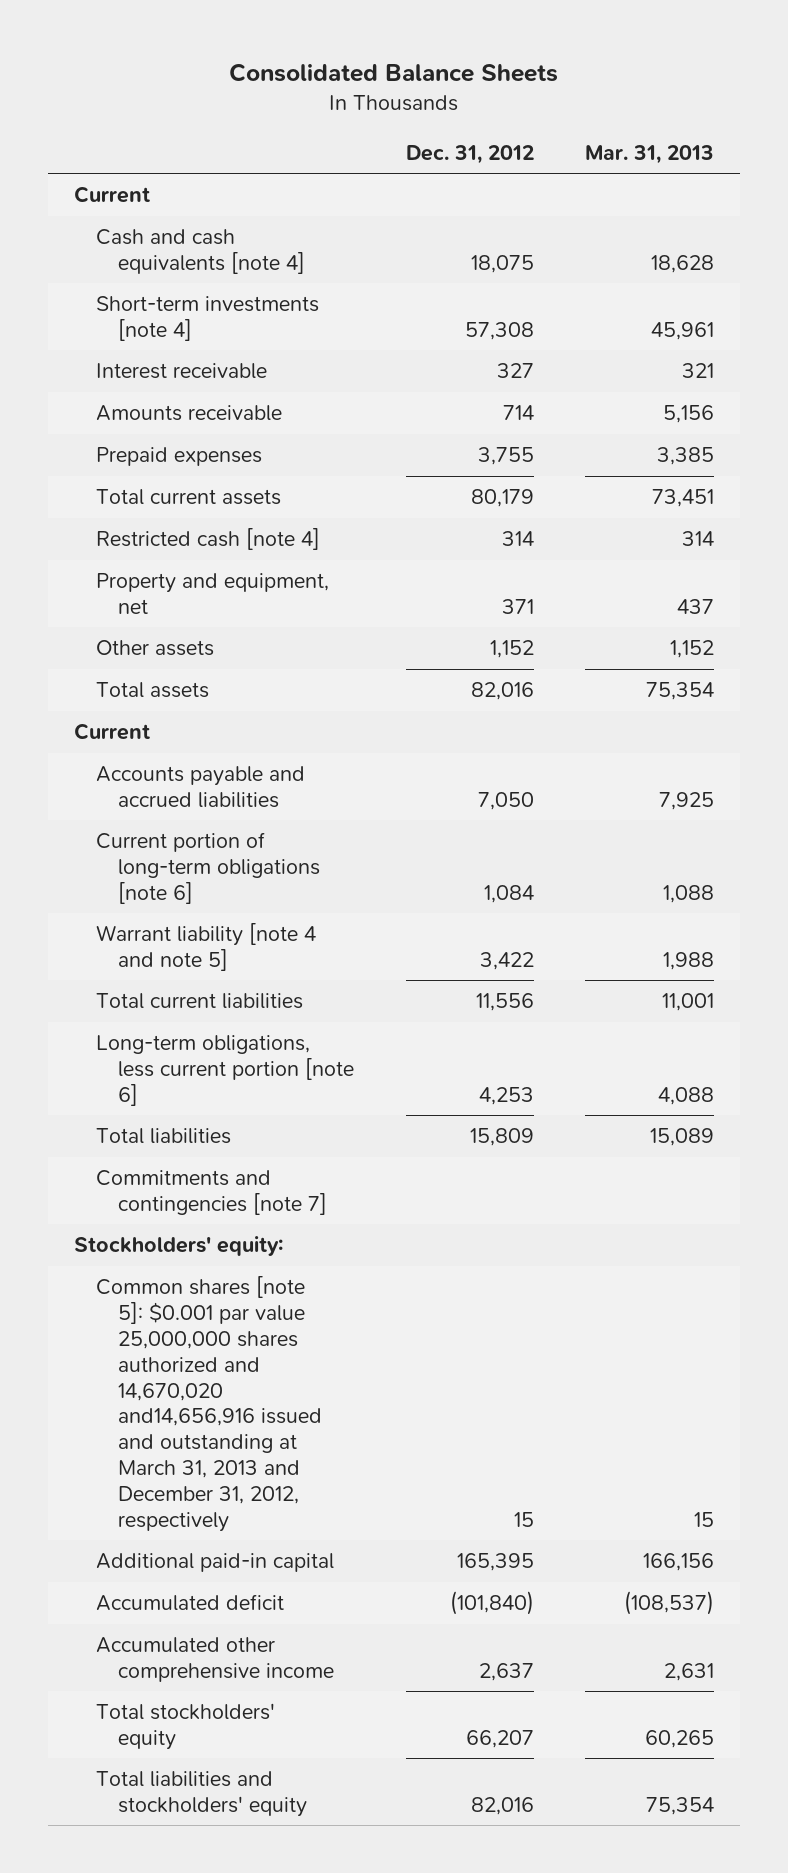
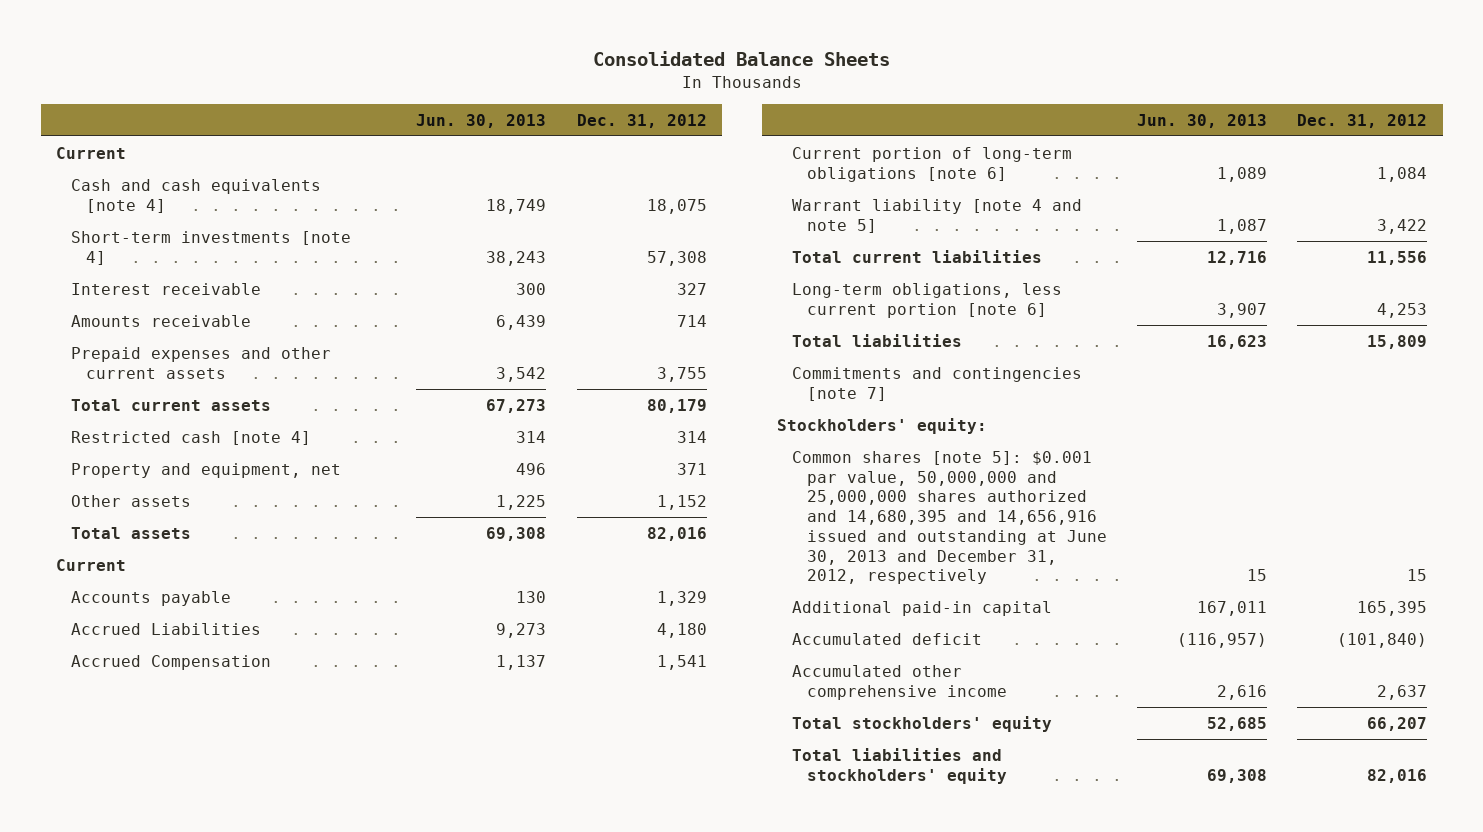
- | Dec. 31, 2012 | Mar. 31, 2013
+ | Jun. 30, 2013 | Dec. 31, 2012
- Prepaid expenses | 3,755 | 3,385
+ Prepaid expenses and other current assets | 3,542 | 3,755
- Accounts payable and accrued liabilities | 7,050 | 7,925
+ Accounts payable | 130 | 1,329
+ Accrued Liabilities | 9,273 | 4,180
+ Accrued Compensation | 1,137 | 1,541
- Common shares [note 5]: $0.001 par value 25,000,000 shares authorized and 14,670,020 and14,656,916 issued and outstanding at March 31, 2013 and December 31, 2012, respectively | 15 | 15
+ Common shares [note 5]: $0.001 par value, 50,000,000 and 25,000,000 shares authorized and 14,680,395 and 14,656,916 issued and outstanding at June 30, 2013 and December 31, 2012, respectively | 15 | 15

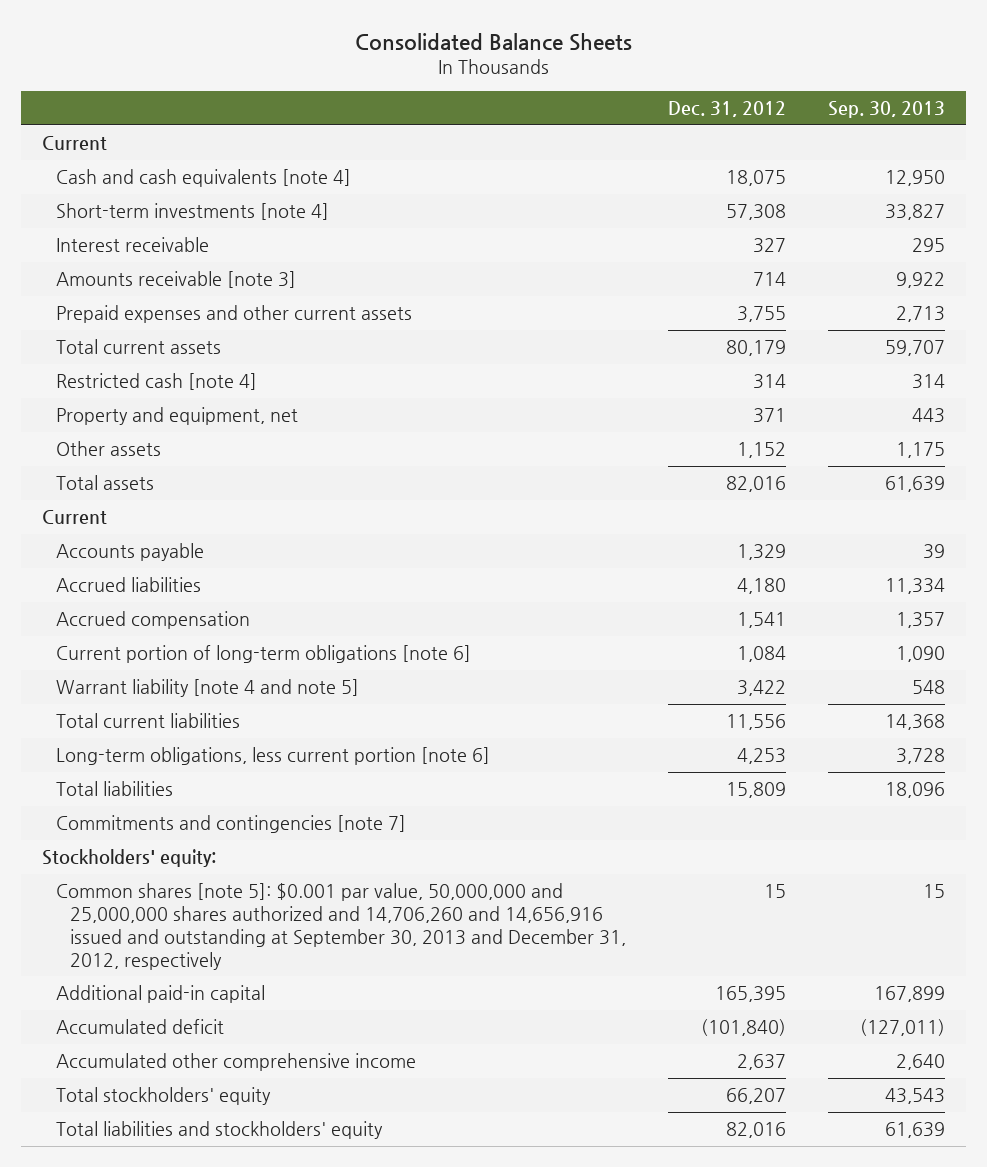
- | Jun. 30, 2013 | Dec. 31, 2012
+ | Dec. 31, 2012 | Sep. 30, 2013
- Amounts receivable | 6,439 | 714
+ Amounts receivable [note 3] | 714 | 9,922
- Accrued Liabilities | 9,273 | 4,180
- Accrued Compensation | 1,137 | 1,541
+ Accrued liabilities | 4,180 | 11,334
+ Accrued compensation | 1,541 | 1,357
- Common shares [note 5]: $0.001 par value, 50,000,000 and 25,000,000 shares authorized and 14,680,395 and 14,656,916 issued and outstanding at June 30, 2013 and December 31, 2012, respectively | 15 | 15
+ Common shares [note 5]: $0.001 par value, 50,000,000 and 25,000,000 shares authorized and 14,706,260 and 14,656,916 issued and outstanding at September 30, 2013 and December 31, 2012, respectively | 15 | 15

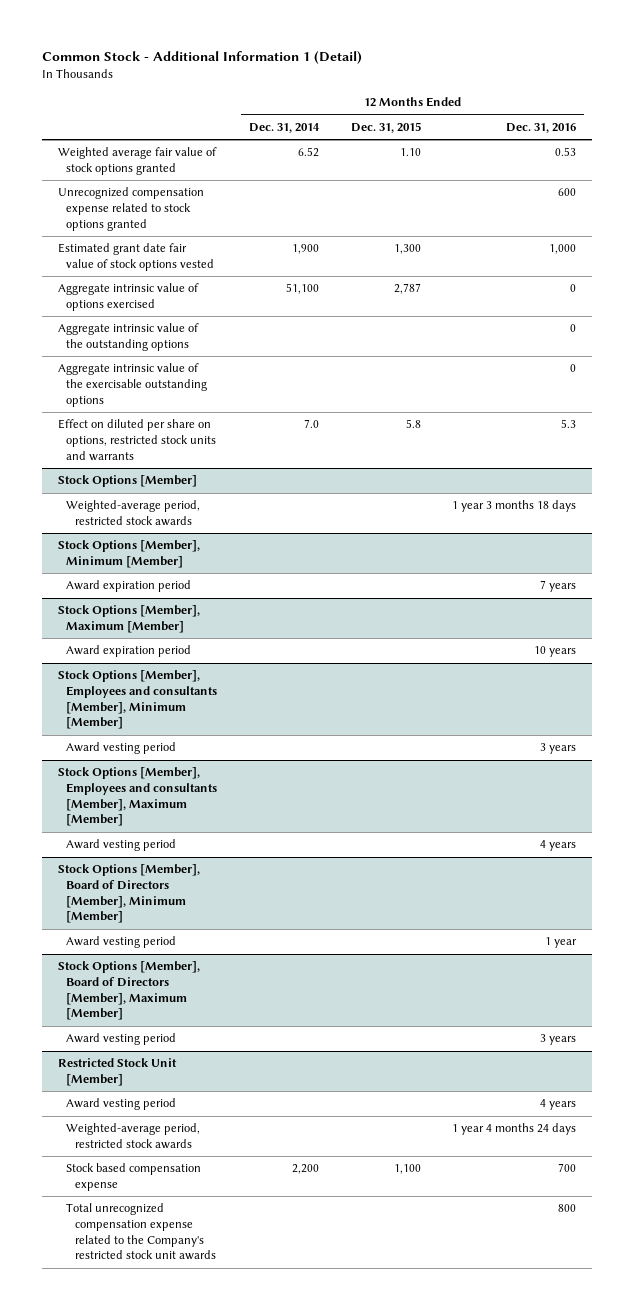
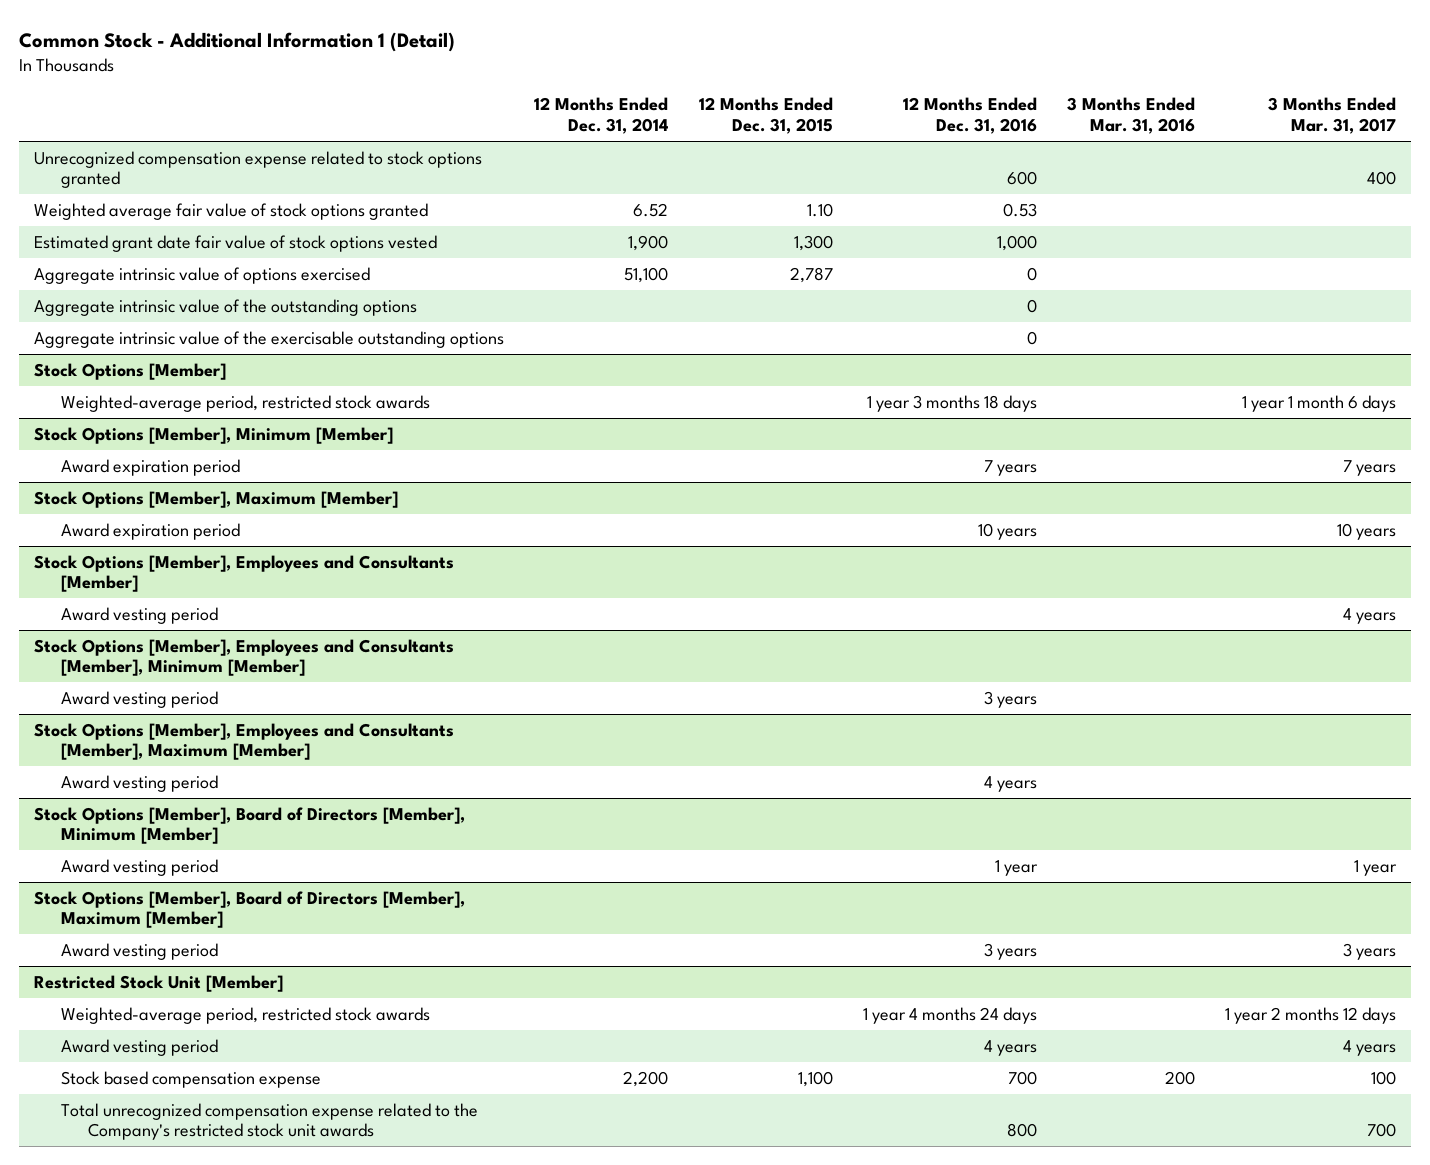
- | 12 Months Ended Dec. 31, 2014 | 12 Months Ended Dec. 31, 2015 | 12 Months Ended Dec. 31, 2016
+ | 12 Months Ended Dec. 31, 2014 | 12 Months Ended Dec. 31, 2015 | 12 Months Ended Dec. 31, 2016 | 3 Months Ended Mar. 31, 2016 | 3 Months Ended Mar. 31, 2017
moved down: Weighted average fair value of stock options granted | 6.52 | 1.10 | 0.53 | |
- Effect on diluted per share on options, restricted stock units and warrants | 7.0 | 5.8 | 5.3
- Stock Options [Member], Employees and consultants [Member], Minimum [Member]
+ Stock Options [Member], Employees and Consultants [Member]
+ Award vesting period | | | | | 4 years
+ Stock Options [Member], Employees and Consultants [Member], Minimum [Member]
- Stock Options [Member], Employees and consultants [Member], Maximum [Member]
+ Stock Options [Member], Employees and Consultants [Member], Maximum [Member]
@ Restricted Stock Unit [Member]
moved down: Award vesting period | | | 4 years | | 4 years

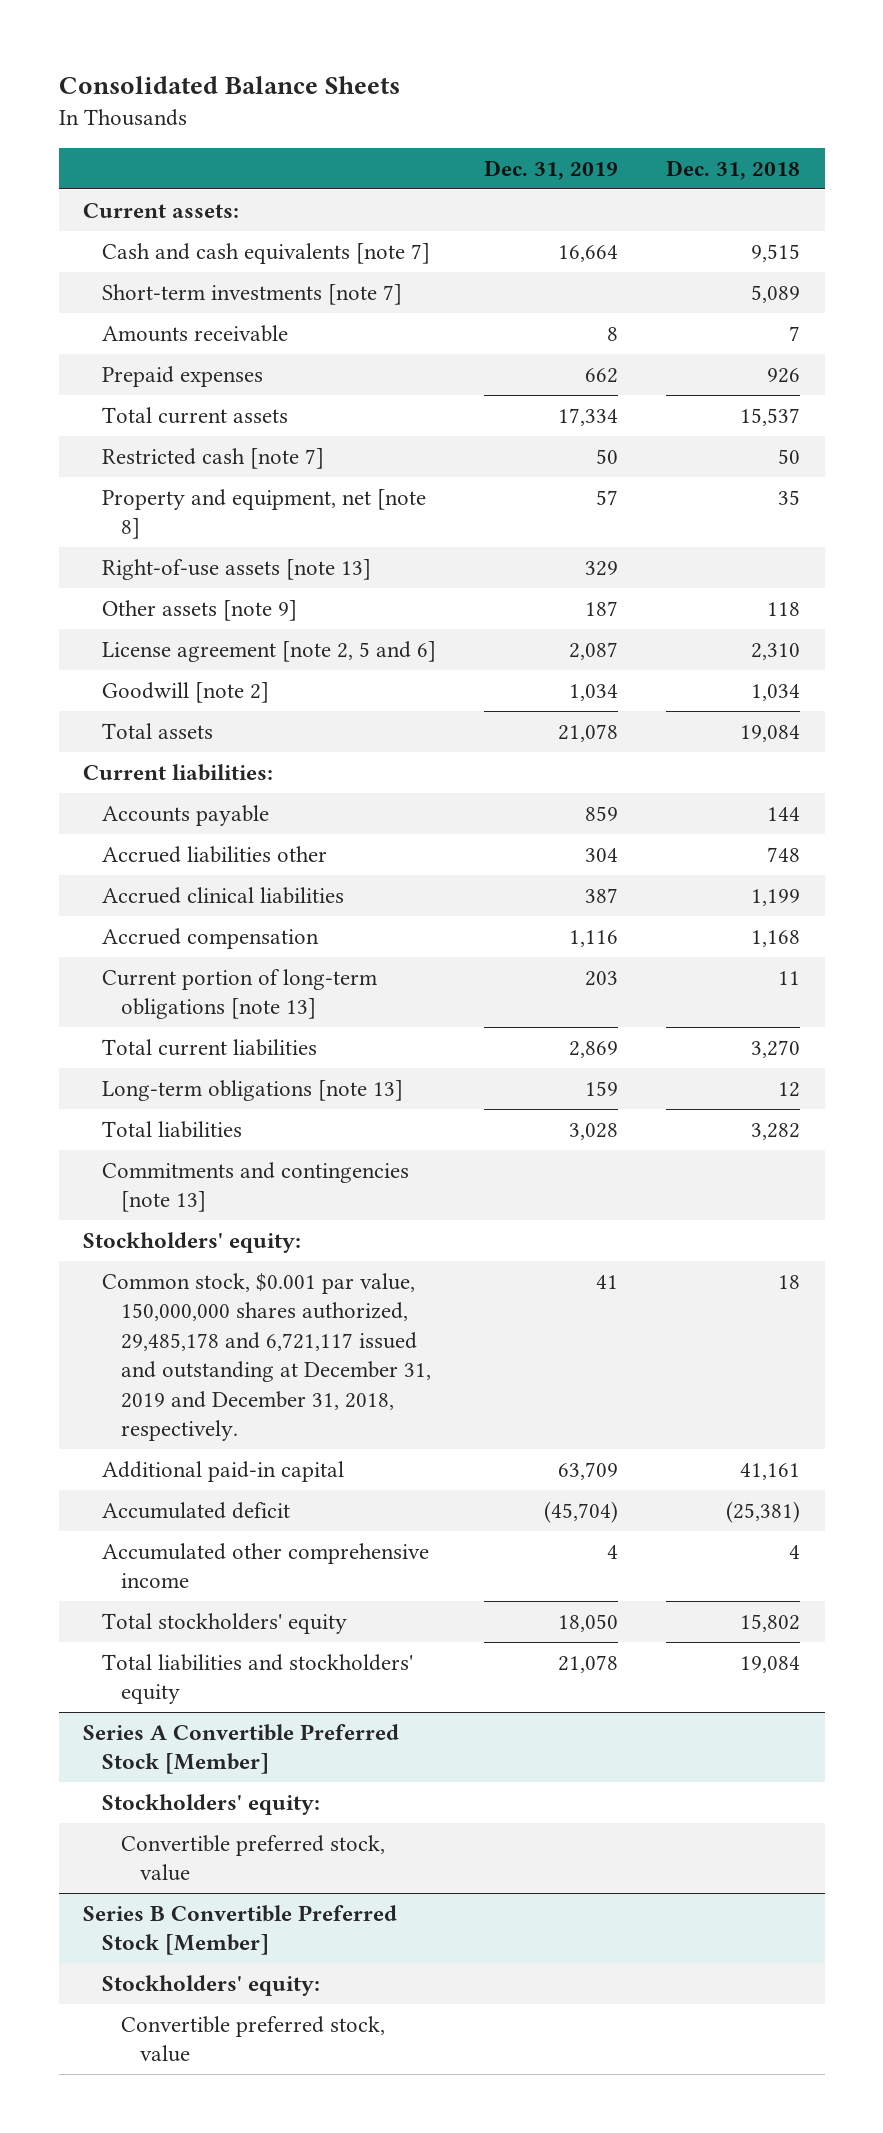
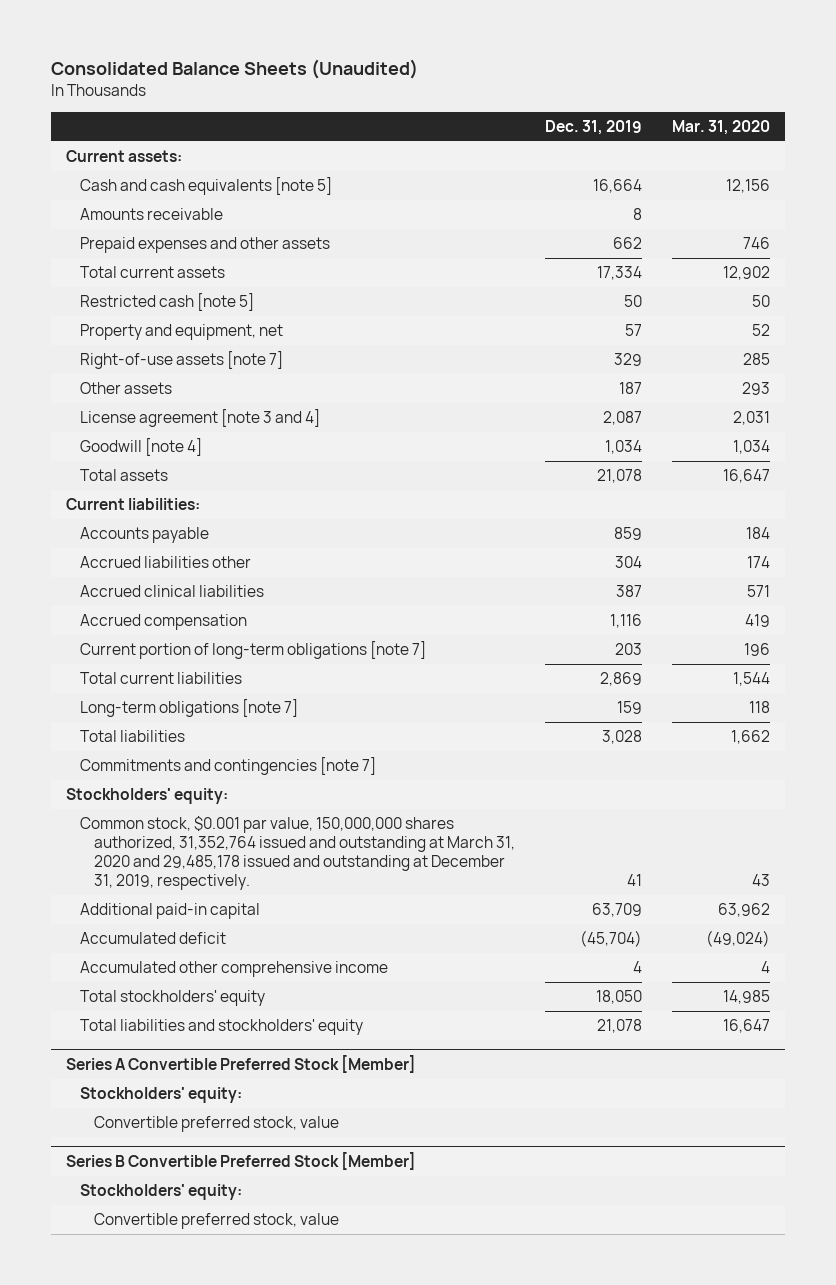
- Consolidated Balance Sheets
+ Consolidated Balance Sheets (Unaudited)
- | Dec. 31, 2019 | Dec. 31, 2018
+ | Dec. 31, 2019 | Mar. 31, 2020
- Cash and cash equivalents [note 7] | 16,664 | 9,515
- Short-term investments [note 7] | | 5,089
+ Cash and cash equivalents [note 5] | 16,664 | 12,156
- Prepaid expenses | 662 | 926
+ Prepaid expenses and other assets | 662 | 746
- Restricted cash [note 7] | 50 | 50
- Property and equipment, net [note 8] | 57 | 35
- Right-of-use assets [note 13] | 329 |
- Other assets [note 9] | 187 | 118
- License agreement [note 2, 5 and 6] | 2,087 | 2,310
- Goodwill [note 2] | 1,034 | 1,034
+ Restricted cash [note 5] | 50 | 50
+ Property and equipment, net | 57 | 52
+ Right-of-use assets [note 7] | 329 | 285
+ Other assets | 187 | 293
+ License agreement [note 3 and 4] | 2,087 | 2,031
+ Goodwill [note 4] | 1,034 | 1,034
- Current portion of long-term obligations [note 13] | 203 | 11
+ Current portion of long-term obligations [note 7] | 203 | 196
- Long-term obligations [note 13] | 159 | 12
+ Long-term obligations [note 7] | 159 | 118
- Commitments and contingencies [note 13]
+ Commitments and contingencies [note 7]
- Common stock, $0.001 par value, 150,000,000 shares authorized, 29,485,178 and 6,721,117 issued and outstanding at December 31, 2019 and December 31, 2018, respectively. | 41 | 18
+ Common stock, $0.001 par value, 150,000,000 shares authorized, 31,352,764 issued and outstanding at March 31, 2020 and 29,485,178 issued and outstanding at December 31, 2019, respectively. | 41 | 43

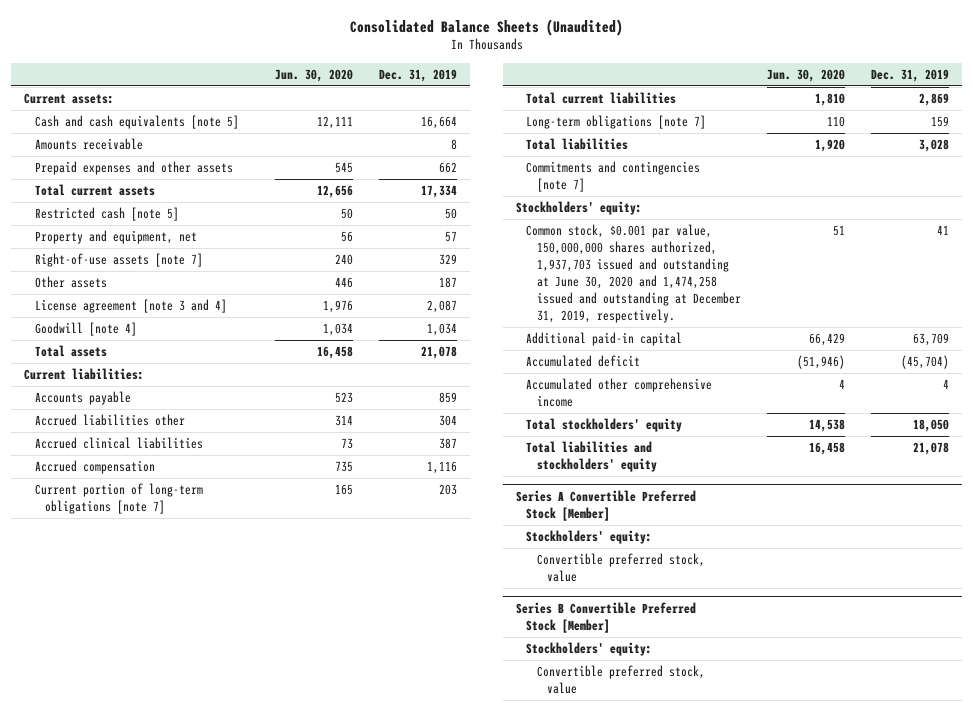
- | Dec. 31, 2019 | Mar. 31, 2020
+ | Jun. 30, 2020 | Dec. 31, 2019
- Common stock, $0.001 par value, 150,000,000 shares authorized, 31,352,764 issued and outstanding at March 31, 2020 and 29,485,178 issued and outstanding at December 31, 2019, respectively. | 41 | 43
+ Common stock, $0.001 par value, 150,000,000 shares authorized, 1,937,703 issued and outstanding at June 30, 2020 and 1,474,258 issued and outstanding at December 31, 2019, respectively. | 51 | 41

